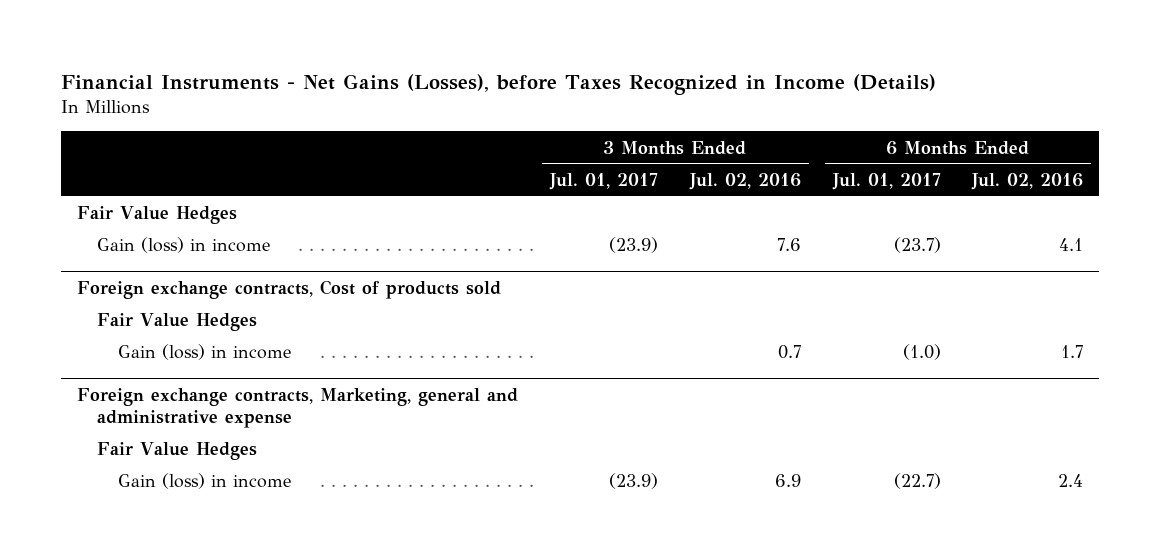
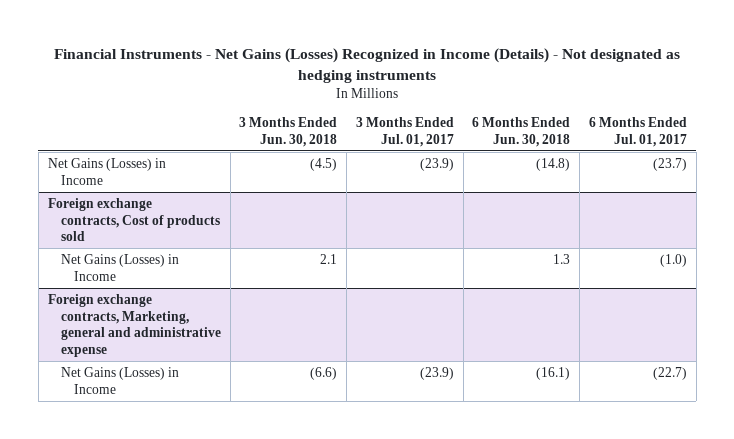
- Financial Instruments - Net Gains (Losses), before Taxes Recognized in Income (Details)
+ Financial Instruments - Net Gains (Losses) Recognized in Income (Details) - Not designated as hedging instruments
- | 3 Months Ended Jul. 01, 2017 | 3 Months Ended Jul. 02, 2016 | 6 Months Ended Jul. 01, 2017 | 6 Months Ended Jul. 02, 2016
+ | 3 Months Ended Jun. 30, 2018 | 3 Months Ended Jul. 01, 2017 | 6 Months Ended Jun. 30, 2018 | 6 Months Ended Jul. 01, 2017
- Fair Value Hedges
- Gain (loss) in income | (23.9) | 7.6 | (23.7) | 4.1
+ Net Gains (Losses) in Income | (4.5) | (23.9) | (14.8) | (23.7)
@ Foreign exchange contracts, Cost of products sold
- Fair Value Hedges
- Gain (loss) in income | | 0.7 | (1.0) | 1.7
+ Net Gains (Losses) in Income | 2.1 | | 1.3 | (1.0)
@ Foreign exchange contracts, Marketing, general and administrative expense
- Fair Value Hedges
- Gain (loss) in income | (23.9) | 6.9 | (22.7) | 2.4
+ Net Gains (Losses) in Income | (6.6) | (23.9) | (16.1) | (22.7)

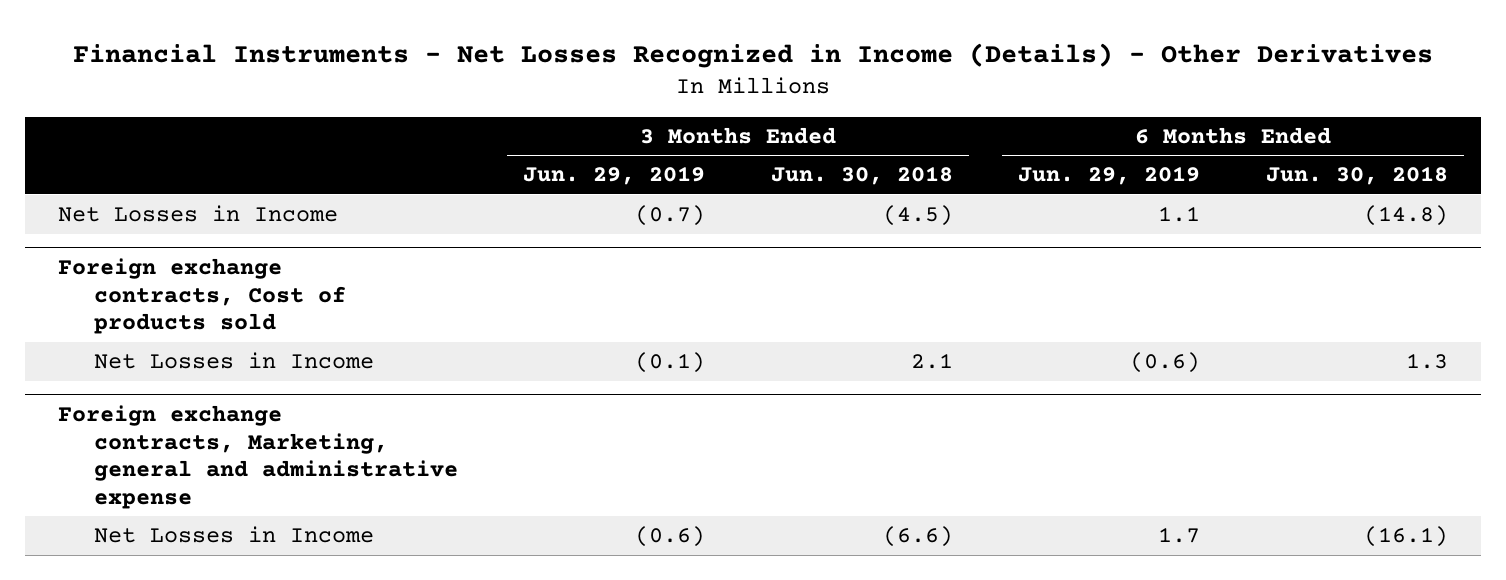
- Financial Instruments - Net Gains (Losses) Recognized in Income (Details) - Not designated as hedging instruments
+ Financial Instruments - Net Losses Recognized in Income (Details) - Other Derivatives
- | 3 Months Ended Jun. 30, 2018 | 3 Months Ended Jul. 01, 2017 | 6 Months Ended Jun. 30, 2018 | 6 Months Ended Jul. 01, 2017
+ | 3 Months Ended Jun. 29, 2019 | 3 Months Ended Jun. 30, 2018 | 6 Months Ended Jun. 29, 2019 | 6 Months Ended Jun. 30, 2018
- Net Gains (Losses) in Income | (4.5) | (23.9) | (14.8) | (23.7)
+ Net Losses in Income | (0.7) | (4.5) | 1.1 | (14.8)
@ Foreign exchange contracts, Cost of products sold
- Net Gains (Losses) in Income | 2.1 | | 1.3 | (1.0)
+ Net Losses in Income | (0.1) | 2.1 | (0.6) | 1.3
@ Foreign exchange contracts, Marketing, general and administrative expense
- Net Gains (Losses) in Income | (6.6) | (23.9) | (16.1) | (22.7)
+ Net Losses in Income | (0.6) | (6.6) | 1.7 | (16.1)

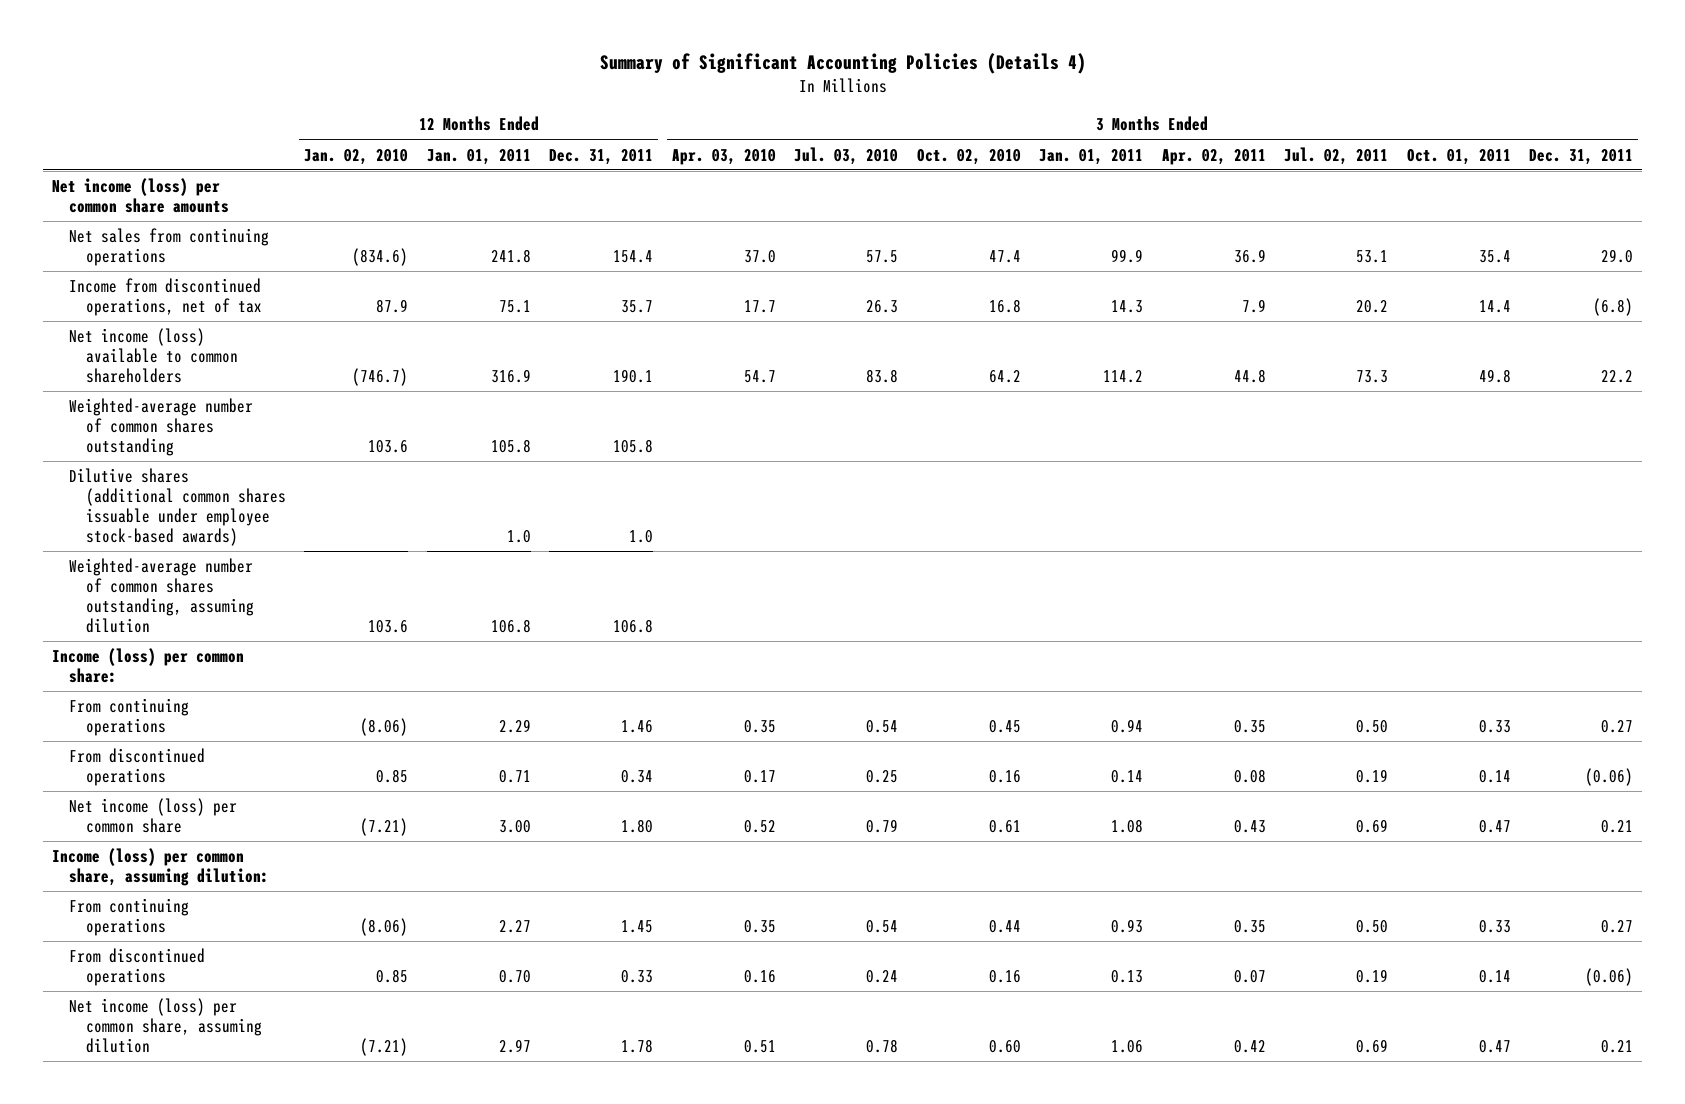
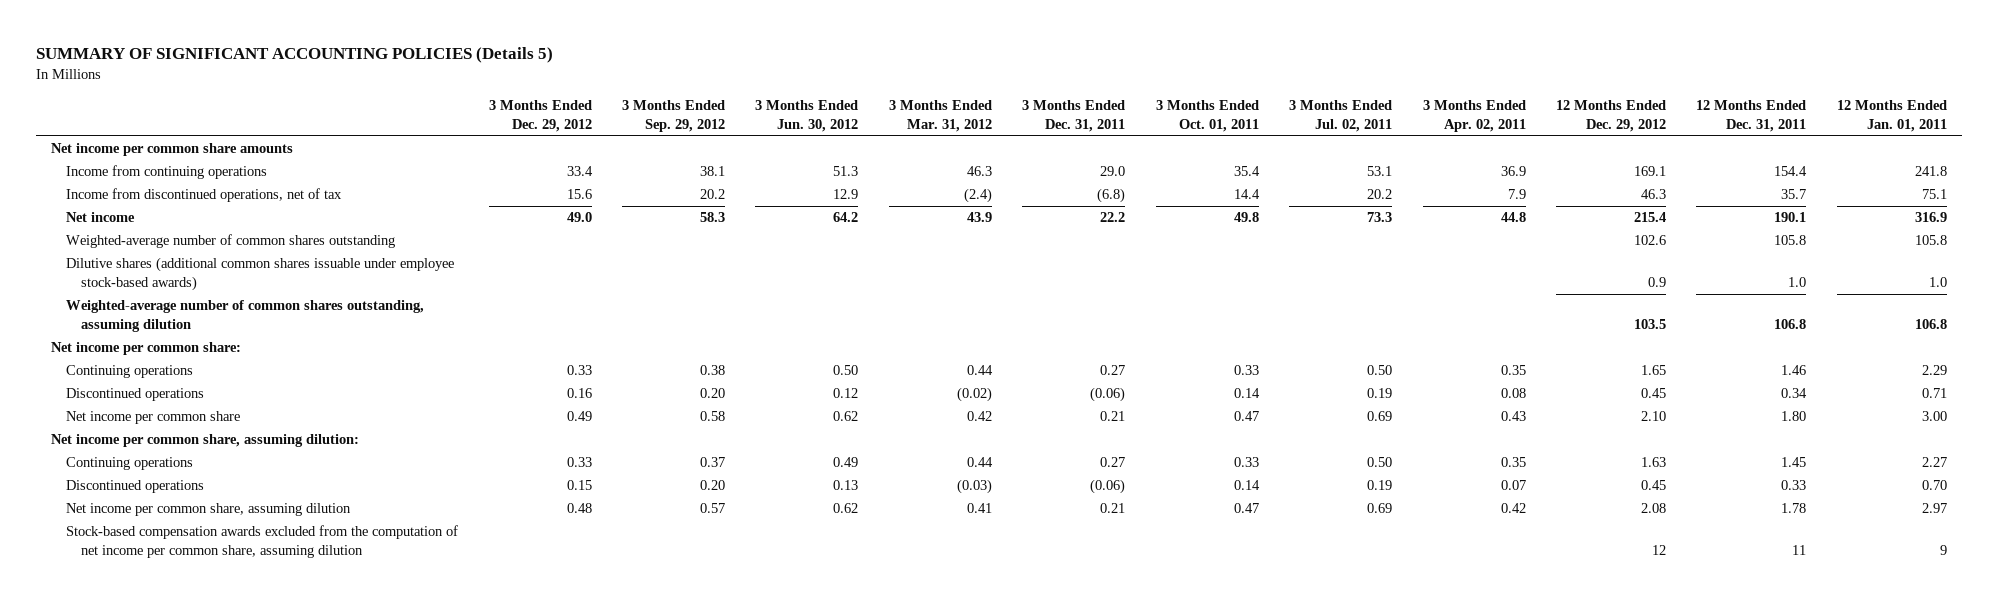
- Summary of Significant Accounting Policies (Details 4)
+ SUMMARY OF SIGNIFICANT ACCOUNTING POLICIES (Details 5)
- | 12 Months Ended Jan. 02, 2010 | 12 Months Ended Jan. 01, 2011 | 12 Months Ended Dec. 31, 2011 | 3 Months Ended Apr. 03, 2010 | 3 Months Ended Jul. 03, 2010 | 3 Months Ended Oct. 02, 2010 | 3 Months Ended Jan. 01, 2011 | 3 Months Ended Apr. 02, 2011 | 3 Months Ended Jul. 02, 2011 | 3 Months Ended Oct. 01, 2011 | 3 Months Ended Dec. 31, 2011
+ | 3 Months Ended Dec. 29, 2012 | 3 Months Ended Sep. 29, 2012 | 3 Months Ended Jun. 30, 2012 | 3 Months Ended Mar. 31, 2012 | 3 Months Ended Dec. 31, 2011 | 3 Months Ended Oct. 01, 2011 | 3 Months Ended Jul. 02, 2011 | 3 Months Ended Apr. 02, 2011 | 12 Months Ended Dec. 29, 2012 | 12 Months Ended Dec. 31, 2011 | 12 Months Ended Jan. 01, 2011
- Net income (loss) per common share amounts
- Net sales from continuing operations | (834.6) | 241.8 | 154.4 | 37.0 | 57.5 | 47.4 | 99.9 | 36.9 | 53.1 | 35.4 | 29.0
+ Net income per common share amounts
+ Income from continuing operations | 33.4 | 38.1 | 51.3 | 46.3 | 29.0 | 35.4 | 53.1 | 36.9 | 169.1 | 154.4 | 241.8
- Net income (loss) available to common shareholders | (746.7) | 316.9 | 190.1 | 54.7 | 83.8 | 64.2 | 114.2 | 44.8 | 73.3 | 49.8 | 22.2
+ Net income | 49.0 | 58.3 | 64.2 | 43.9 | 22.2 | 49.8 | 73.3 | 44.8 | 215.4 | 190.1 | 316.9
- Income (loss) per common share:
- From continuing operations | (8.06) | 2.29 | 1.46 | 0.35 | 0.54 | 0.45 | 0.94 | 0.35 | 0.50 | 0.33 | 0.27
- From discontinued operations | 0.85 | 0.71 | 0.34 | 0.17 | 0.25 | 0.16 | 0.14 | 0.08 | 0.19 | 0.14 | (0.06)
- Net income (loss) per common share | (7.21) | 3.00 | 1.80 | 0.52 | 0.79 | 0.61 | 1.08 | 0.43 | 0.69 | 0.47 | 0.21
- Income (loss) per common share, assuming dilution:
- From continuing operations | (8.06) | 2.27 | 1.45 | 0.35 | 0.54 | 0.44 | 0.93 | 0.35 | 0.50 | 0.33 | 0.27
- From discontinued operations | 0.85 | 0.70 | 0.33 | 0.16 | 0.24 | 0.16 | 0.13 | 0.07 | 0.19 | 0.14 | (0.06)
- Net income (loss) per common share, assuming dilution | (7.21) | 2.97 | 1.78 | 0.51 | 0.78 | 0.60 | 1.06 | 0.42 | 0.69 | 0.47 | 0.21
+ Net income per common share:
+ Continuing operations | 0.33 | 0.38 | 0.50 | 0.44 | 0.27 | 0.33 | 0.50 | 0.35 | 1.65 | 1.46 | 2.29
+ Discontinued operations | 0.16 | 0.20 | 0.12 | (0.02) | (0.06) | 0.14 | 0.19 | 0.08 | 0.45 | 0.34 | 0.71
+ Net income per common share | 0.49 | 0.58 | 0.62 | 0.42 | 0.21 | 0.47 | 0.69 | 0.43 | 2.10 | 1.80 | 3.00
+ Net income per common share, assuming dilution:
+ Continuing operations | 0.33 | 0.37 | 0.49 | 0.44 | 0.27 | 0.33 | 0.50 | 0.35 | 1.63 | 1.45 | 2.27
+ Discontinued operations | 0.15 | 0.20 | 0.13 | (0.03) | (0.06) | 0.14 | 0.19 | 0.07 | 0.45 | 0.33 | 0.70
+ Net income per common share, assuming dilution | 0.48 | 0.57 | 0.62 | 0.41 | 0.21 | 0.47 | 0.69 | 0.42 | 2.08 | 1.78 | 2.97
+ Stock-based compensation awards excluded from the computation of net income per common share, assuming dilution | | | | | | | | | 12 | 11 | 9

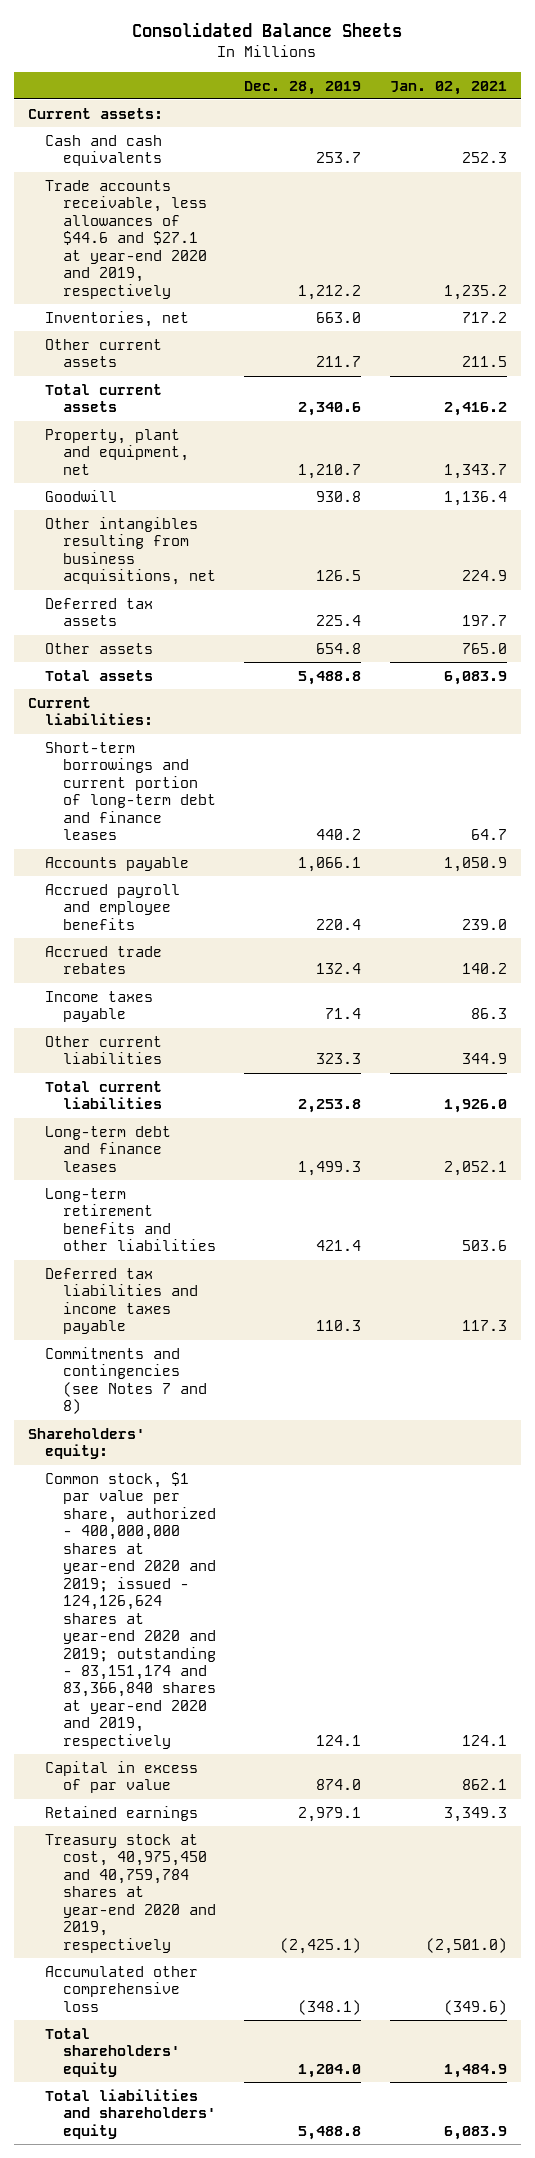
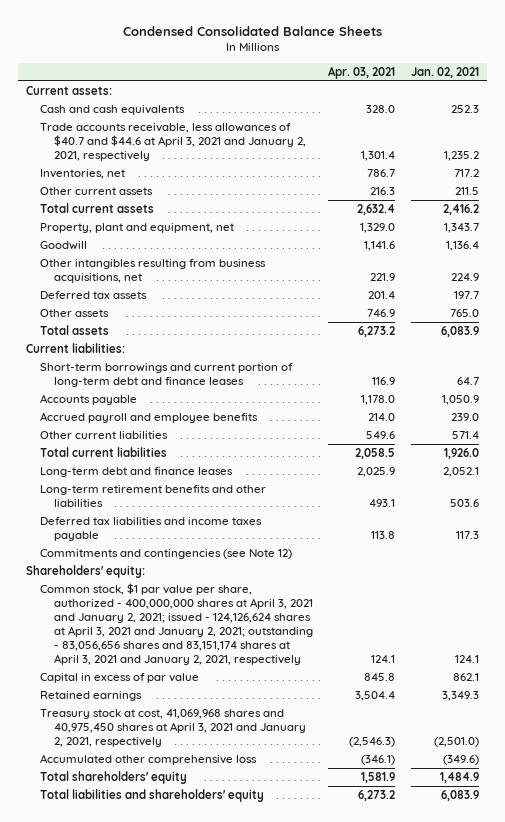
- Consolidated Balance Sheets
+ Condensed Consolidated Balance Sheets
- | Dec. 28, 2019 | Jan. 02, 2021
+ | Apr. 03, 2021 | Jan. 02, 2021
- Trade accounts receivable, less allowances of $44.6 and $27.1 at year-end 2020 and 2019, respectively | 1,212.2 | 1,235.2
+ Trade accounts receivable, less allowances of $40.7 and $44.6 at April 3, 2021 and January 2, 2021, respectively | 1,301.4 | 1,235.2
- Accrued trade rebates | 132.4 | 140.2
- Income taxes payable | 71.4 | 86.3
- Other current liabilities | 323.3 | 344.9
+ Other current liabilities | 549.6 | 571.4
- Commitments and contingencies (see Notes 7 and 8)
+ Commitments and contingencies (see Note 12)
- Common stock, $1 par value per share, authorized - 400,000,000 shares at year-end 2020 and 2019; issued - 124,126,624 shares at year-end 2020 and 2019; outstanding - 83,151,174 and 83,366,840 shares at year-end 2020 and 2019, respectively | 124.1 | 124.1
+ Common stock, $1 par value per share, authorized - 400,000,000 shares at April 3, 2021 and January 2, 2021; issued - 124,126,624 shares at April 3, 2021 and January 2, 2021; outstanding - 83,056,656 shares and 83,151,174 shares at April 3, 2021 and January 2, 2021, respectively | 124.1 | 124.1
- Treasury stock at cost, 40,975,450 and 40,759,784 shares at year-end 2020 and 2019, respectively | (2,425.1) | (2,501.0)
+ Treasury stock at cost, 41,069,968 shares and 40,975,450 shares at April 3, 2021 and January 2, 2021, respectively | (2,546.3) | (2,501.0)

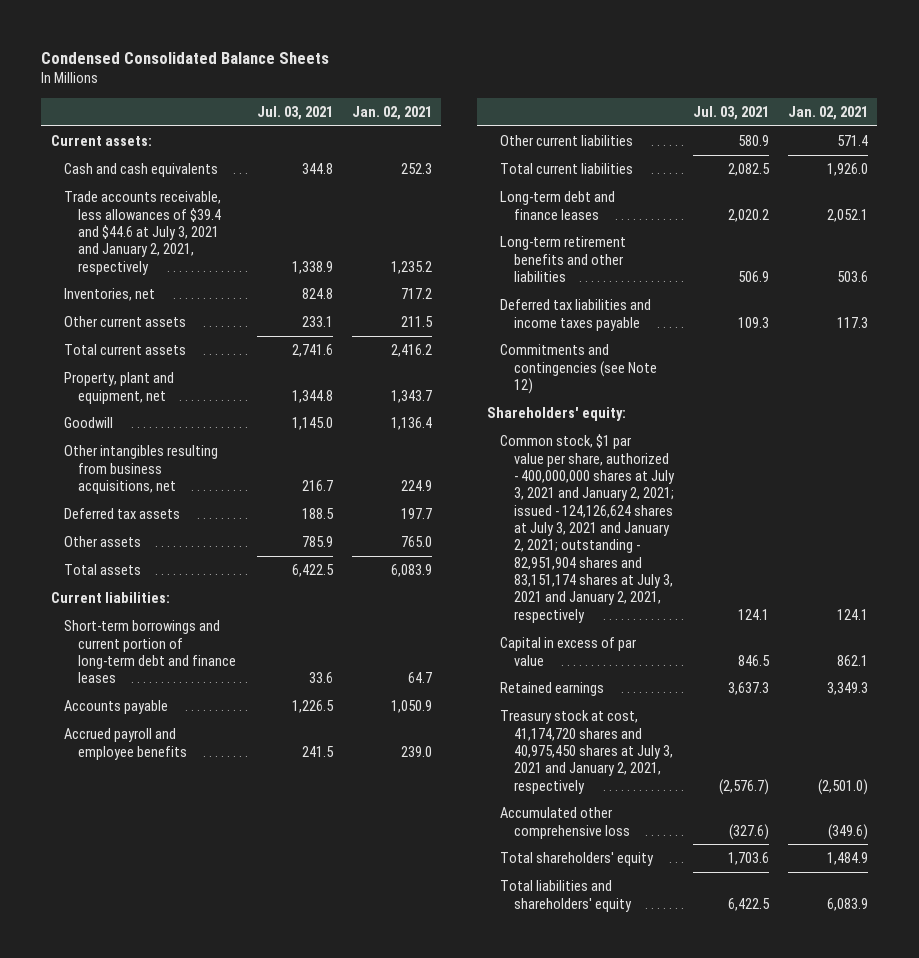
- | Apr. 03, 2021 | Jan. 02, 2021
+ | Jul. 03, 2021 | Jan. 02, 2021
- Trade accounts receivable, less allowances of $40.7 and $44.6 at April 3, 2021 and January 2, 2021, respectively | 1,301.4 | 1,235.2
+ Trade accounts receivable, less allowances of $39.4 and $44.6 at July 3, 2021 and January 2, 2021, respectively | 1,338.9 | 1,235.2
- Common stock, $1 par value per share, authorized - 400,000,000 shares at April 3, 2021 and January 2, 2021; issued - 124,126,624 shares at April 3, 2021 and January 2, 2021; outstanding - 83,056,656 shares and 83,151,174 shares at April 3, 2021 and January 2, 2021, respectively | 124.1 | 124.1
+ Common stock, $1 par value per share, authorized - 400,000,000 shares at July 3, 2021 and January 2, 2021; issued - 124,126,624 shares at July 3, 2021 and January 2, 2021; outstanding - 82,951,904 shares and 83,151,174 shares at July 3, 2021 and January 2, 2021, respectively | 124.1 | 124.1
- Treasury stock at cost, 41,069,968 shares and 40,975,450 shares at April 3, 2021 and January 2, 2021, respectively | (2,546.3) | (2,501.0)
+ Treasury stock at cost, 41,174,720 shares and 40,975,450 shares at July 3, 2021 and January 2, 2021, respectively | (2,576.7) | (2,501.0)

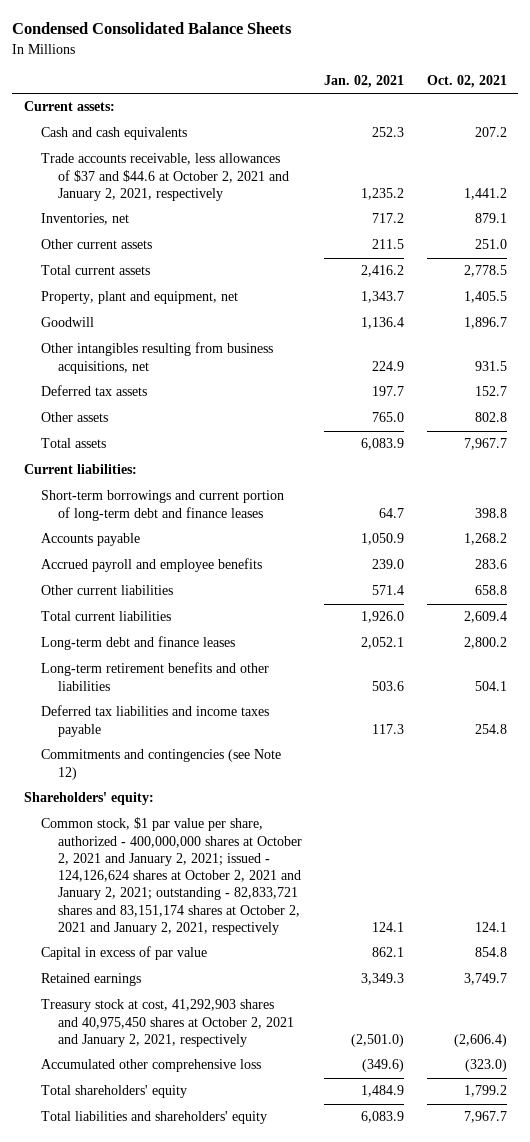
- | Jul. 03, 2021 | Jan. 02, 2021
+ | Jan. 02, 2021 | Oct. 02, 2021
- Trade accounts receivable, less allowances of $39.4 and $44.6 at July 3, 2021 and January 2, 2021, respectively | 1,338.9 | 1,235.2
+ Trade accounts receivable, less allowances of $37 and $44.6 at October 2, 2021 and January 2, 2021, respectively | 1,235.2 | 1,441.2
- Common stock, $1 par value per share, authorized - 400,000,000 shares at July 3, 2021 and January 2, 2021; issued - 124,126,624 shares at July 3, 2021 and January 2, 2021; outstanding - 82,951,904 shares and 83,151,174 shares at July 3, 2021 and January 2, 2021, respectively | 124.1 | 124.1
+ Common stock, $1 par value per share, authorized - 400,000,000 shares at October 2, 2021 and January 2, 2021; issued - 124,126,624 shares at October 2, 2021 and January 2, 2021; outstanding - 82,833,721 shares and 83,151,174 shares at October 2, 2021 and January 2, 2021, respectively | 124.1 | 124.1
- Treasury stock at cost, 41,174,720 shares and 40,975,450 shares at July 3, 2021 and January 2, 2021, respectively | (2,576.7) | (2,501.0)
+ Treasury stock at cost, 41,292,903 shares and 40,975,450 shares at October 2, 2021 and January 2, 2021, respectively | (2,501.0) | (2,606.4)

